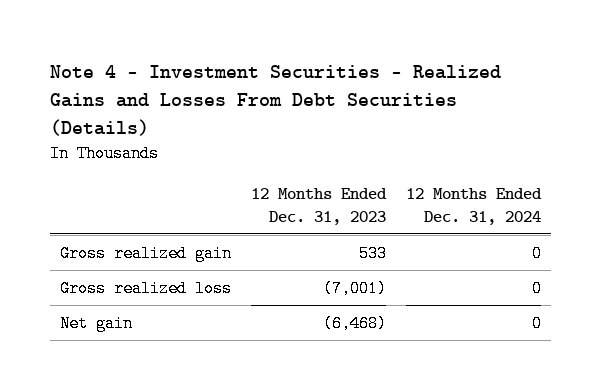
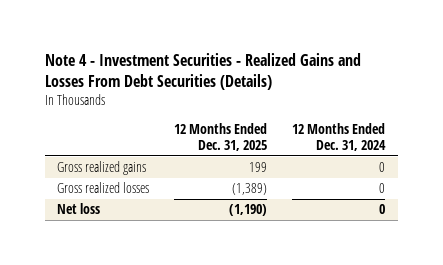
- | 12 Months Ended Dec. 31, 2023 | 12 Months Ended Dec. 31, 2024
+ | 12 Months Ended Dec. 31, 2025 | 12 Months Ended Dec. 31, 2024
- Gross realized gain | 533 | 0
- Gross realized loss | (7,001) | 0
- Net gain | (6,468) | 0
+ Gross realized gains | 199 | 0
+ Gross realized losses | (1,389) | 0
+ Net loss | (1,190) | 0

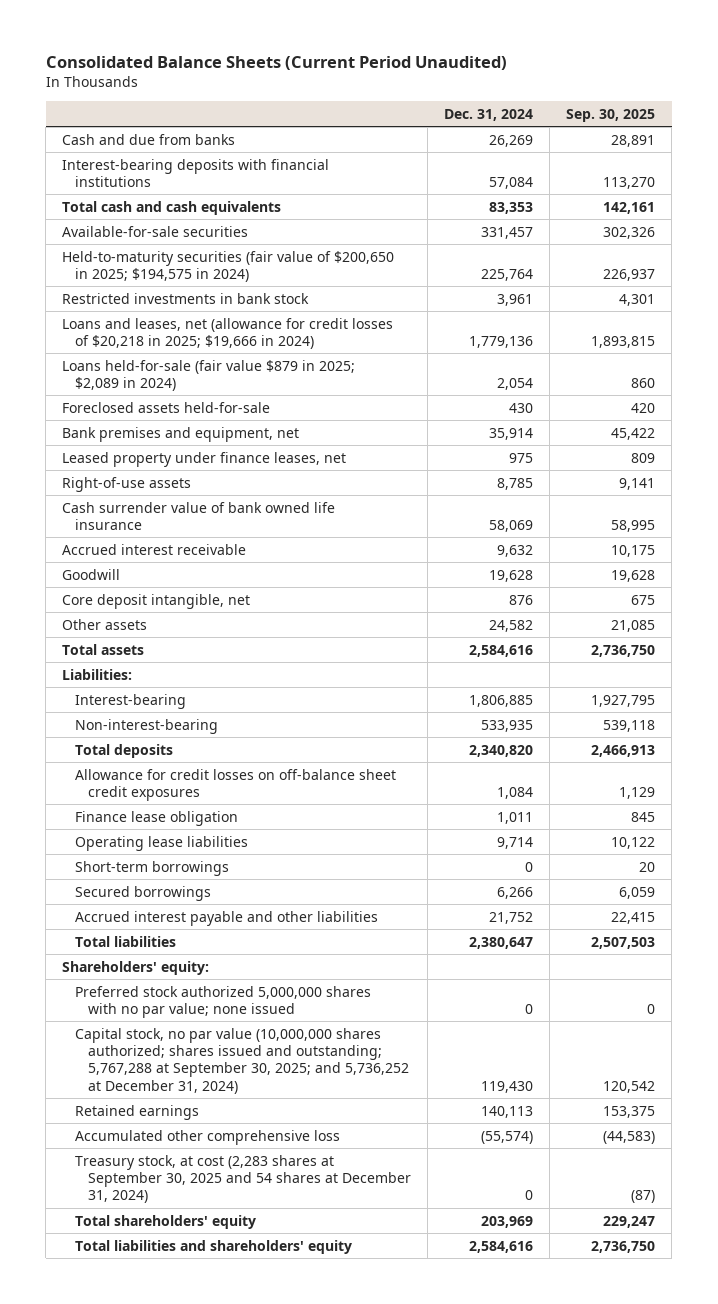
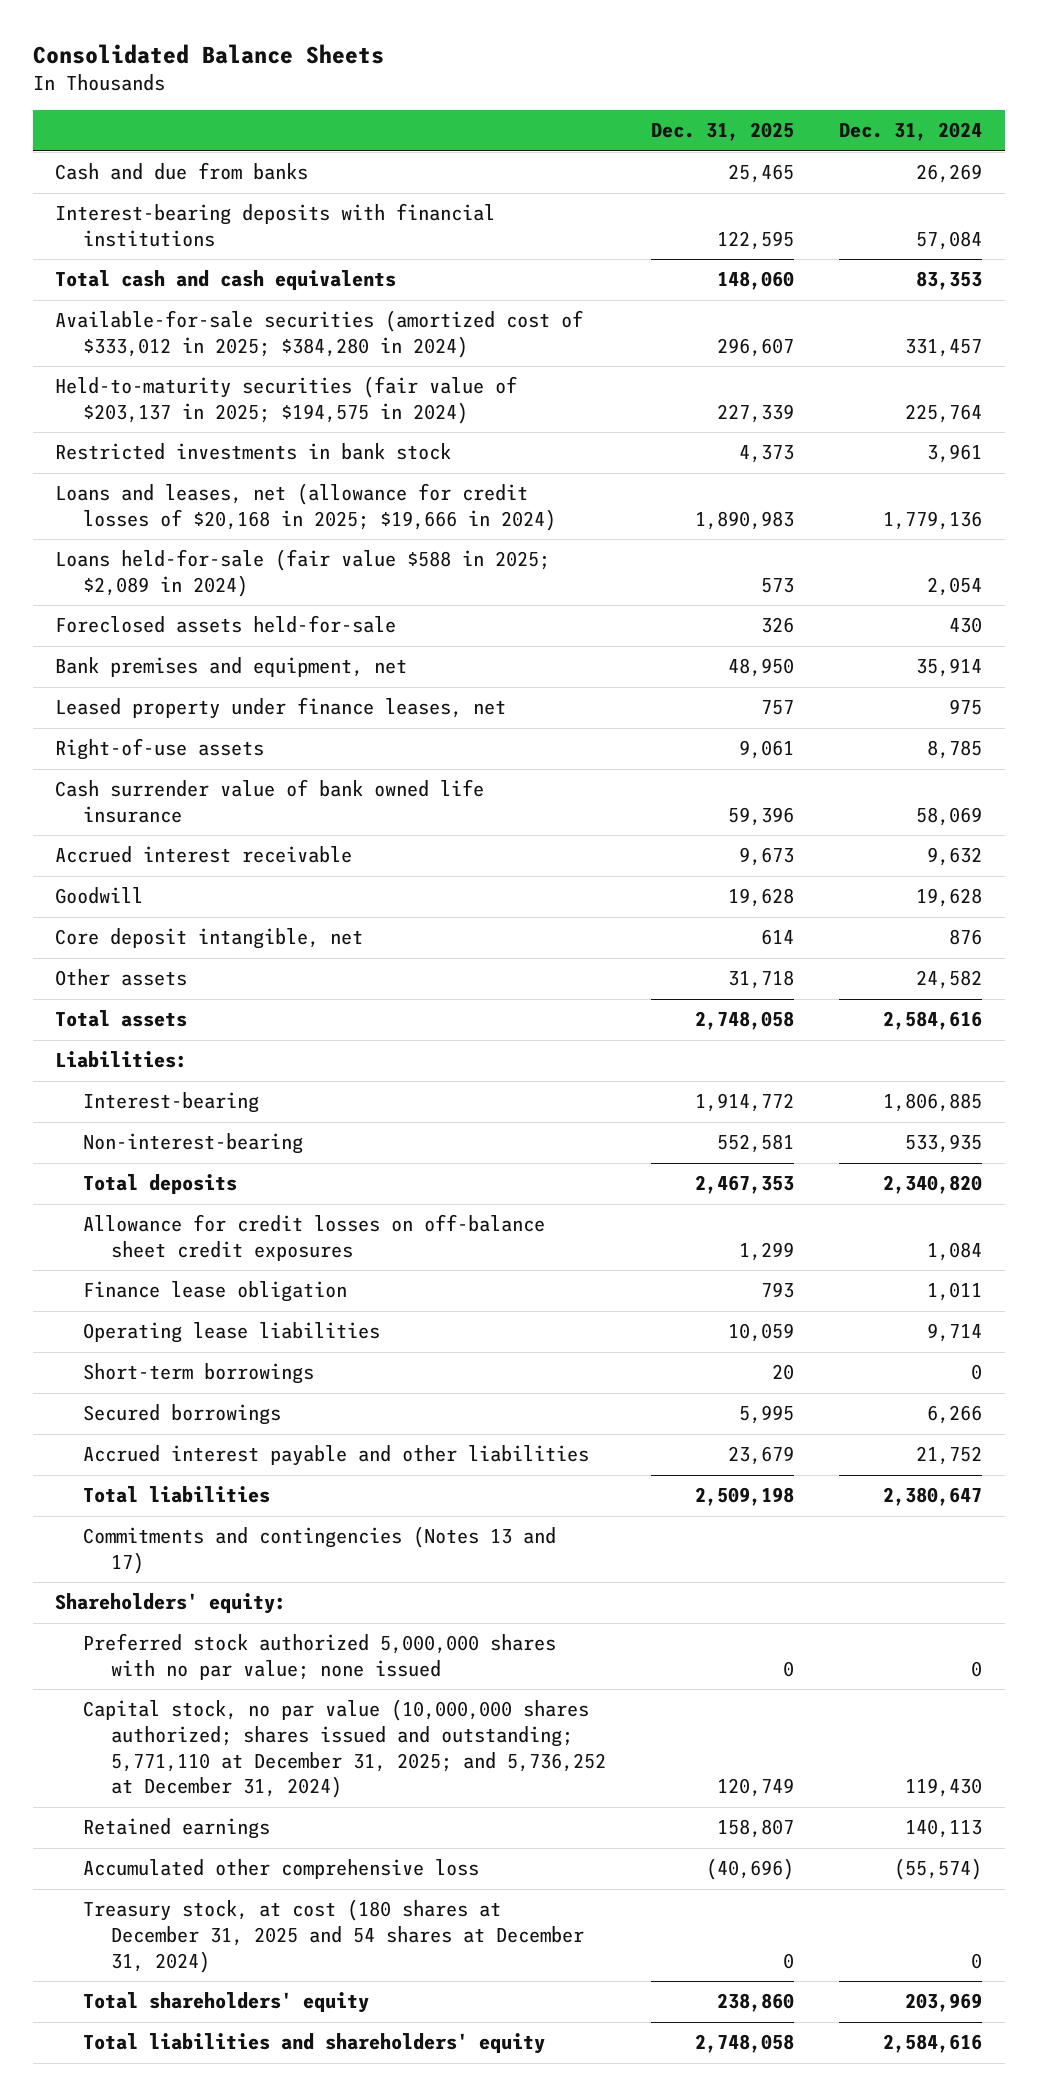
- Consolidated Balance Sheets (Current Period Unaudited)
+ Consolidated Balance Sheets
- | Dec. 31, 2024 | Sep. 30, 2025
+ | Dec. 31, 2025 | Dec. 31, 2024
- Available-for-sale securities | 331,457 | 302,326
- Held-to-maturity securities (fair value of $200,650 in 2025; $194,575 in 2024) | 225,764 | 226,937
+ Available-for-sale securities (amortized cost of $333,012 in 2025; $384,280 in 2024) | 296,607 | 331,457
+ Held-to-maturity securities (fair value of $203,137 in 2025; $194,575 in 2024) | 227,339 | 225,764
- Loans and leases, net (allowance for credit losses of $20,218 in 2025; $19,666 in 2024) | 1,779,136 | 1,893,815
- Loans held-for-sale (fair value $879 in 2025; $2,089 in 2024) | 2,054 | 860
+ Loans and leases, net (allowance for credit losses of $20,168 in 2025; $19,666 in 2024) | 1,890,983 | 1,779,136
+ Loans held-for-sale (fair value $588 in 2025; $2,089 in 2024) | 573 | 2,054
+ Commitments and contingencies (Notes 13 and 17)
- Capital stock, no par value (10,000,000 shares authorized; shares issued and outstanding; 5,767,288 at September 30, 2025; and 5,736,252 at December 31, 2024) | 119,430 | 120,542
+ Capital stock, no par value (10,000,000 shares authorized; shares issued and outstanding; 5,771,110 at December 31, 2025; and 5,736,252 at December 31, 2024) | 120,749 | 119,430
- Treasury stock, at cost (2,283 shares at September 30, 2025 and 54 shares at December 31, 2024) | 0 | (87)
+ Treasury stock, at cost (180 shares at December 31, 2025 and 54 shares at December 31, 2024) | 0 | 0

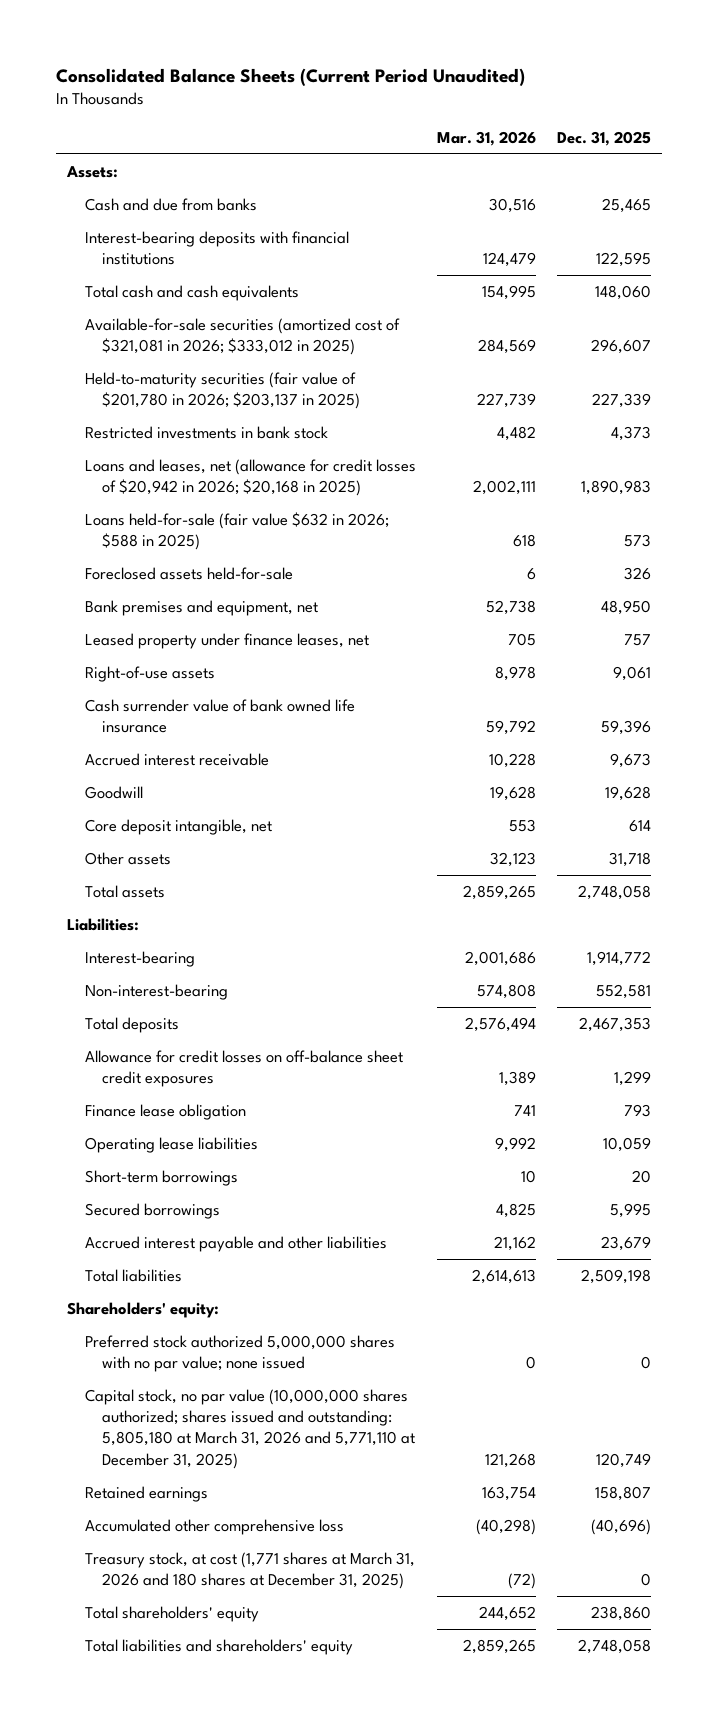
- Consolidated Balance Sheets
+ Consolidated Balance Sheets (Current Period Unaudited)
- | Dec. 31, 2025 | Dec. 31, 2024
+ | Mar. 31, 2026 | Dec. 31, 2025
+ Assets:
- Available-for-sale securities (amortized cost of $333,012 in 2025; $384,280 in 2024) | 296,607 | 331,457
- Held-to-maturity securities (fair value of $203,137 in 2025; $194,575 in 2024) | 227,339 | 225,764
+ Available-for-sale securities (amortized cost of $321,081 in 2026; $333,012 in 2025) | 284,569 | 296,607
+ Held-to-maturity securities (fair value of $201,780 in 2026; $203,137 in 2025) | 227,739 | 227,339
- Loans and leases, net (allowance for credit losses of $20,168 in 2025; $19,666 in 2024) | 1,890,983 | 1,779,136
- Loans held-for-sale (fair value $588 in 2025; $2,089 in 2024) | 573 | 2,054
+ Loans and leases, net (allowance for credit losses of $20,942 in 2026; $20,168 in 2025) | 2,002,111 | 1,890,983
+ Loans held-for-sale (fair value $632 in 2026; $588 in 2025) | 618 | 573
- Commitments and contingencies (Notes 13 and 17)
- Capital stock, no par value (10,000,000 shares authorized; shares issued and outstanding; 5,771,110 at December 31, 2025; and 5,736,252 at December 31, 2024) | 120,749 | 119,430
+ Capital stock, no par value (10,000,000 shares authorized; shares issued and outstanding: 5,805,180 at March 31, 2026 and 5,771,110 at December 31, 2025) | 121,268 | 120,749
- Treasury stock, at cost (180 shares at December 31, 2025 and 54 shares at December 31, 2024) | 0 | 0
+ Treasury stock, at cost (1,771 shares at March 31, 2026 and 180 shares at December 31, 2025) | (72) | 0

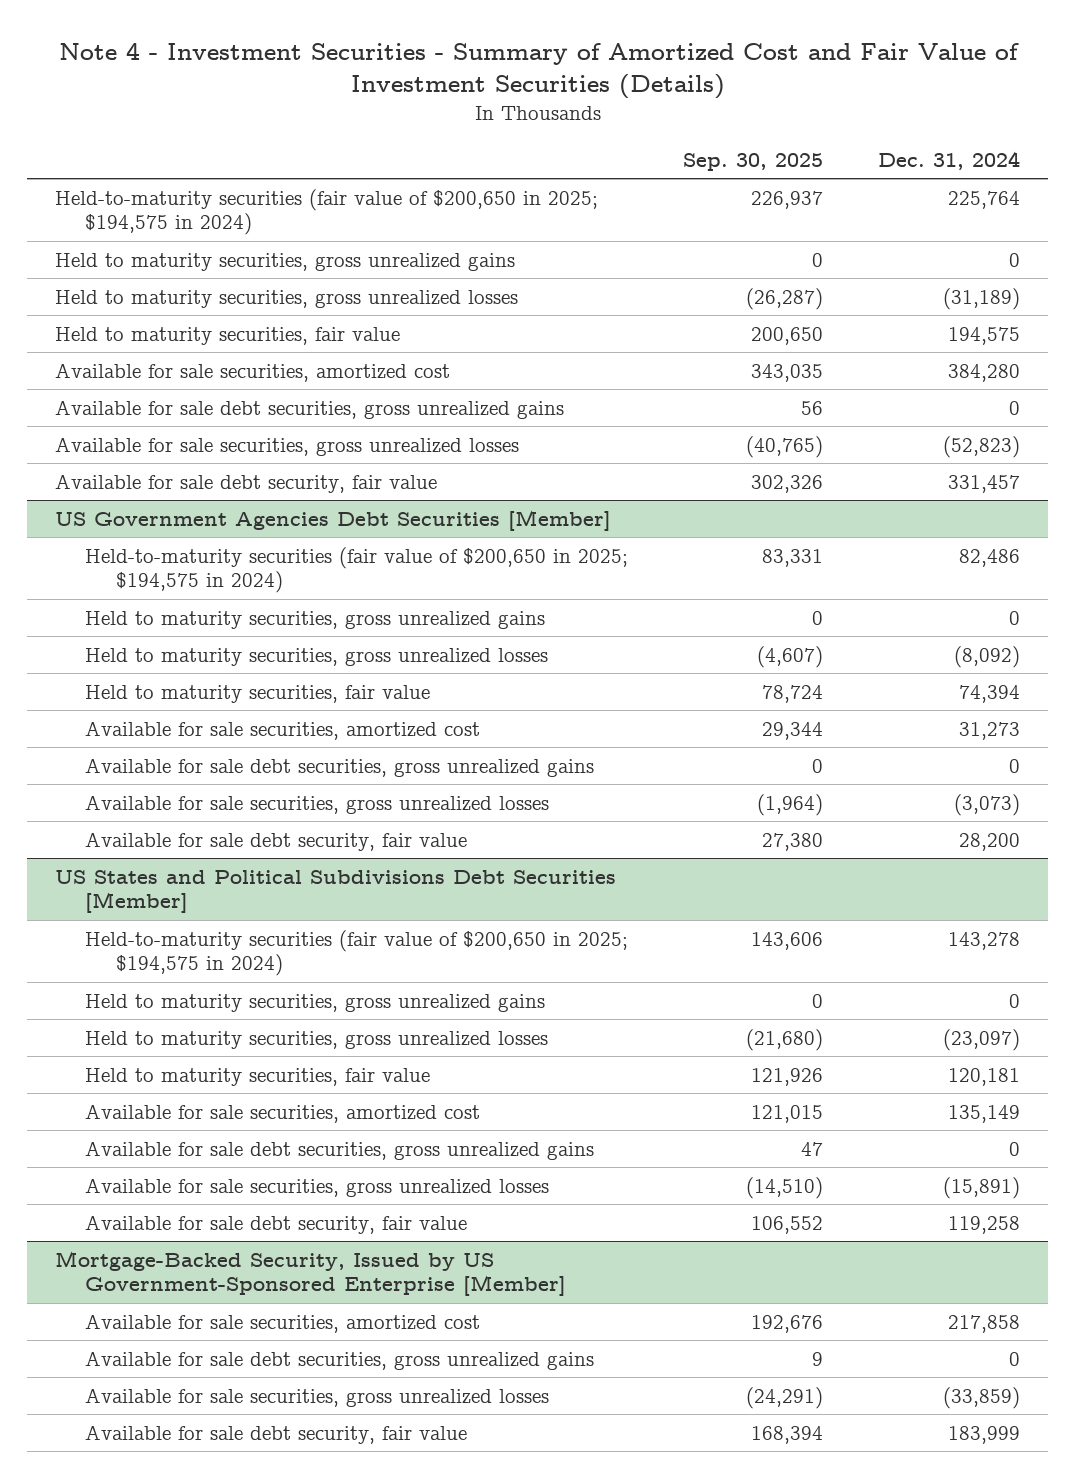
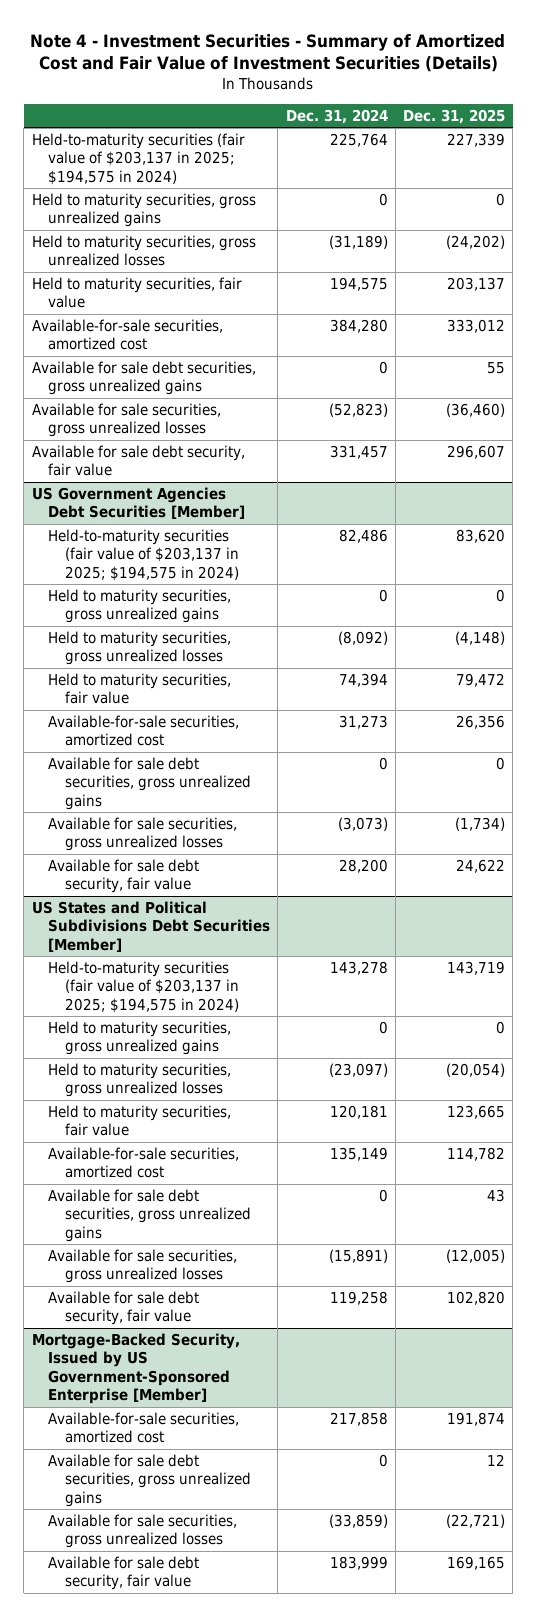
- | Sep. 30, 2025 | Dec. 31, 2024
+ | Dec. 31, 2024 | Dec. 31, 2025
- Held-to-maturity securities (fair value of $200,650 in 2025; $194,575 in 2024) | 226,937 | 225,764
+ Held-to-maturity securities (fair value of $203,137 in 2025; $194,575 in 2024) | 225,764 | 227,339
- Available for sale securities, amortized cost | 343,035 | 384,280
+ Available-for-sale securities, amortized cost | 384,280 | 333,012
@ US Government Agencies Debt Securities [Member]
- Held-to-maturity securities (fair value of $200,650 in 2025; $194,575 in 2024) | 83,331 | 82,486
+ Held-to-maturity securities (fair value of $203,137 in 2025; $194,575 in 2024) | 82,486 | 83,620
- Available for sale securities, amortized cost | 29,344 | 31,273
+ Available-for-sale securities, amortized cost | 31,273 | 26,356
@ US States and Political Subdivisions Debt Securities [Member]
- Held-to-maturity securities (fair value of $200,650 in 2025; $194,575 in 2024) | 143,606 | 143,278
+ Held-to-maturity securities (fair value of $203,137 in 2025; $194,575 in 2024) | 143,278 | 143,719
- Available for sale securities, amortized cost | 121,015 | 135,149
+ Available-for-sale securities, amortized cost | 135,149 | 114,782
@ Mortgage-Backed Security, Issued by US Government-Sponsored Enterprise [Member]
- Available for sale securities, amortized cost | 192,676 | 217,858
+ Available-for-sale securities, amortized cost | 217,858 | 191,874

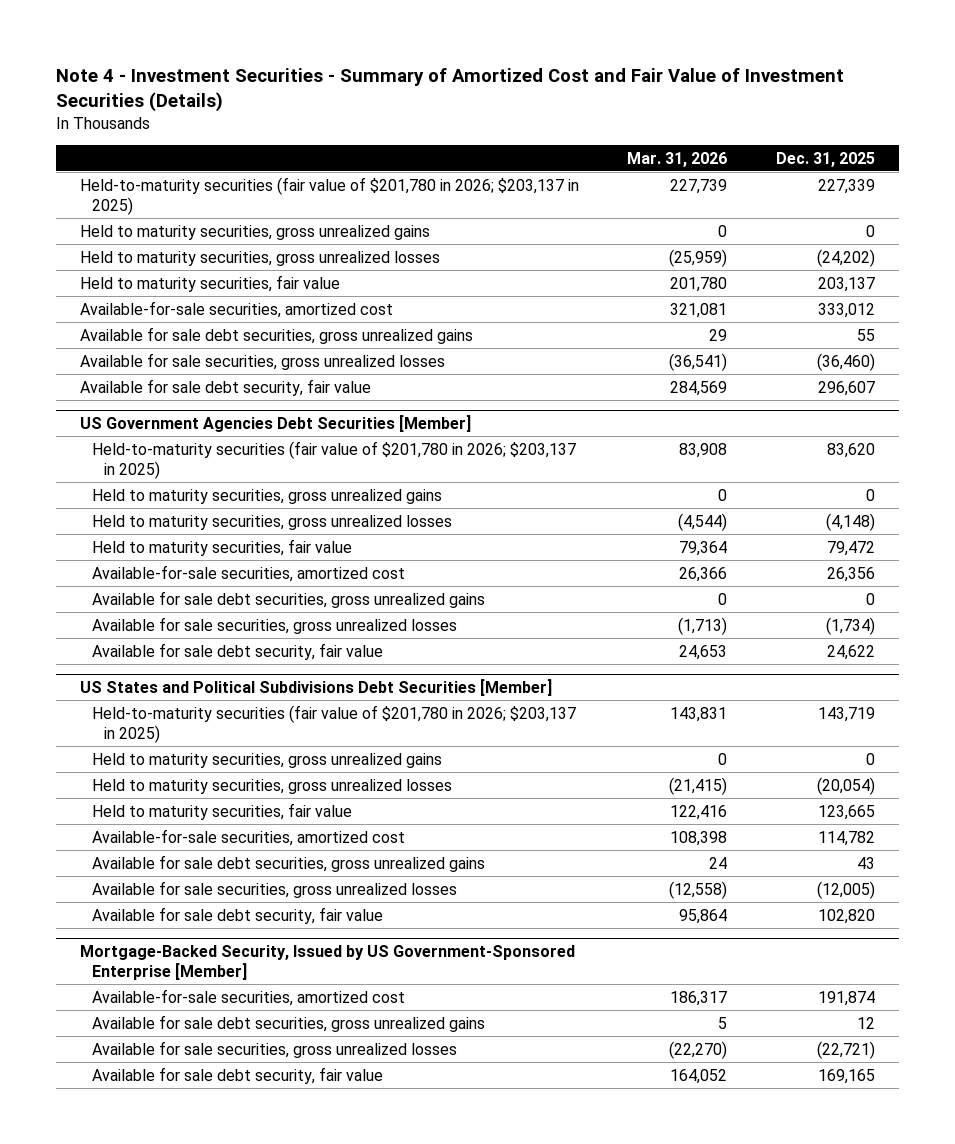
- | Dec. 31, 2024 | Dec. 31, 2025
+ | Mar. 31, 2026 | Dec. 31, 2025
- Held-to-maturity securities (fair value of $203,137 in 2025; $194,575 in 2024) | 225,764 | 227,339
+ Held-to-maturity securities (fair value of $201,780 in 2026; $203,137 in 2025) | 227,739 | 227,339
@ US Government Agencies Debt Securities [Member]
- Held-to-maturity securities (fair value of $203,137 in 2025; $194,575 in 2024) | 82,486 | 83,620
+ Held-to-maturity securities (fair value of $201,780 in 2026; $203,137 in 2025) | 83,908 | 83,620
@ US States and Political Subdivisions Debt Securities [Member]
- Held-to-maturity securities (fair value of $203,137 in 2025; $194,575 in 2024) | 143,278 | 143,719
+ Held-to-maturity securities (fair value of $201,780 in 2026; $203,137 in 2025) | 143,831 | 143,719

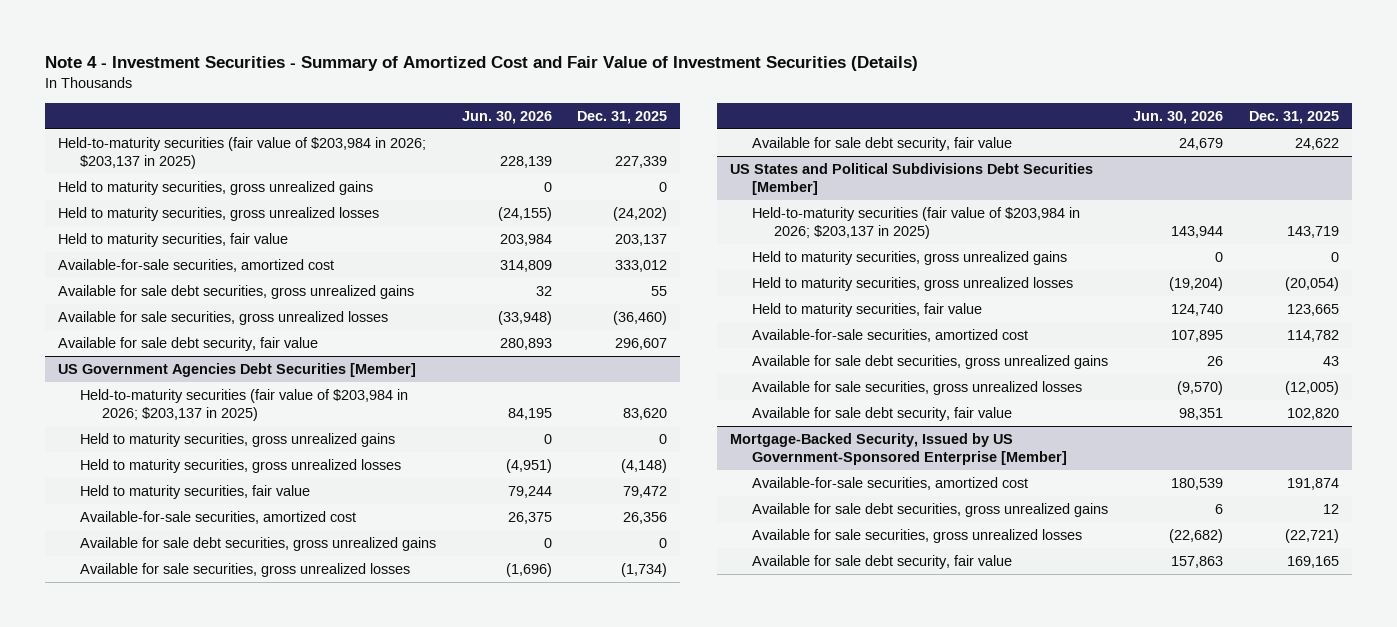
- | Mar. 31, 2026 | Dec. 31, 2025
+ | Jun. 30, 2026 | Dec. 31, 2025
- Held-to-maturity securities (fair value of $201,780 in 2026; $203,137 in 2025) | 227,739 | 227,339
+ Held-to-maturity securities (fair value of $203,984 in 2026; $203,137 in 2025) | 228,139 | 227,339
@ US Government Agencies Debt Securities [Member]
- Held-to-maturity securities (fair value of $201,780 in 2026; $203,137 in 2025) | 83,908 | 83,620
+ Held-to-maturity securities (fair value of $203,984 in 2026; $203,137 in 2025) | 84,195 | 83,620
@ US States and Political Subdivisions Debt Securities [Member]
- Held-to-maturity securities (fair value of $201,780 in 2026; $203,137 in 2025) | 143,831 | 143,719
+ Held-to-maturity securities (fair value of $203,984 in 2026; $203,137 in 2025) | 143,944 | 143,719

